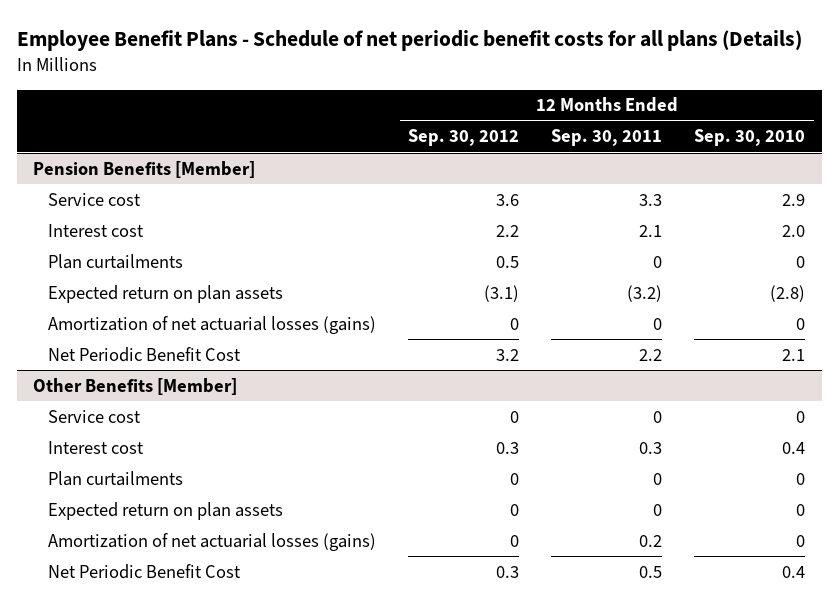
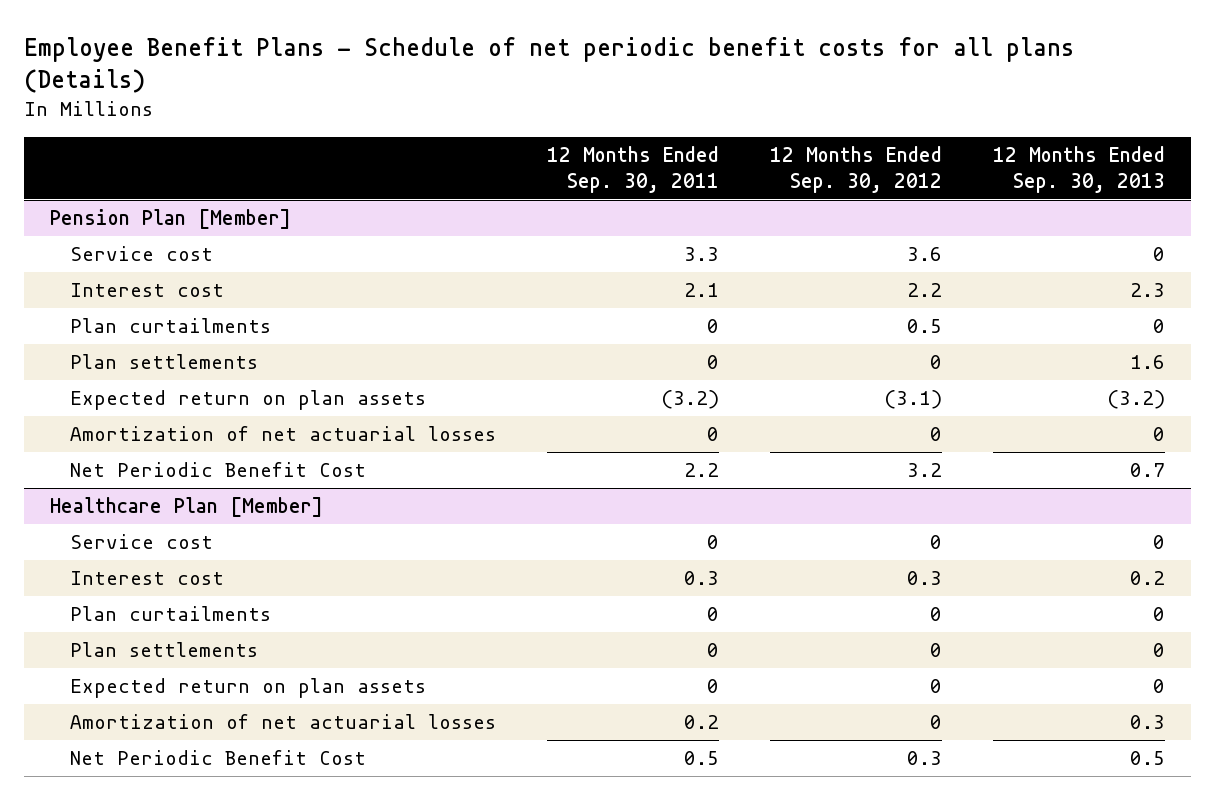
- | 12 Months Ended Sep. 30, 2012 | 12 Months Ended Sep. 30, 2011 | 12 Months Ended Sep. 30, 2010
+ | 12 Months Ended Sep. 30, 2011 | 12 Months Ended Sep. 30, 2012 | 12 Months Ended Sep. 30, 2013
- Pension Benefits [Member]
+ Pension Plan [Member]
+ Plan settlements | 0 | 0 | 1.6
- Amortization of net actuarial losses (gains) | 0 | 0 | 0
+ Amortization of net actuarial losses | 0 | 0 | 0
- Other Benefits [Member]
+ Healthcare Plan [Member]
+ Plan settlements | 0 | 0 | 0
- Amortization of net actuarial losses (gains) | 0 | 0.2 | 0
+ Amortization of net actuarial losses | 0.2 | 0 | 0.3

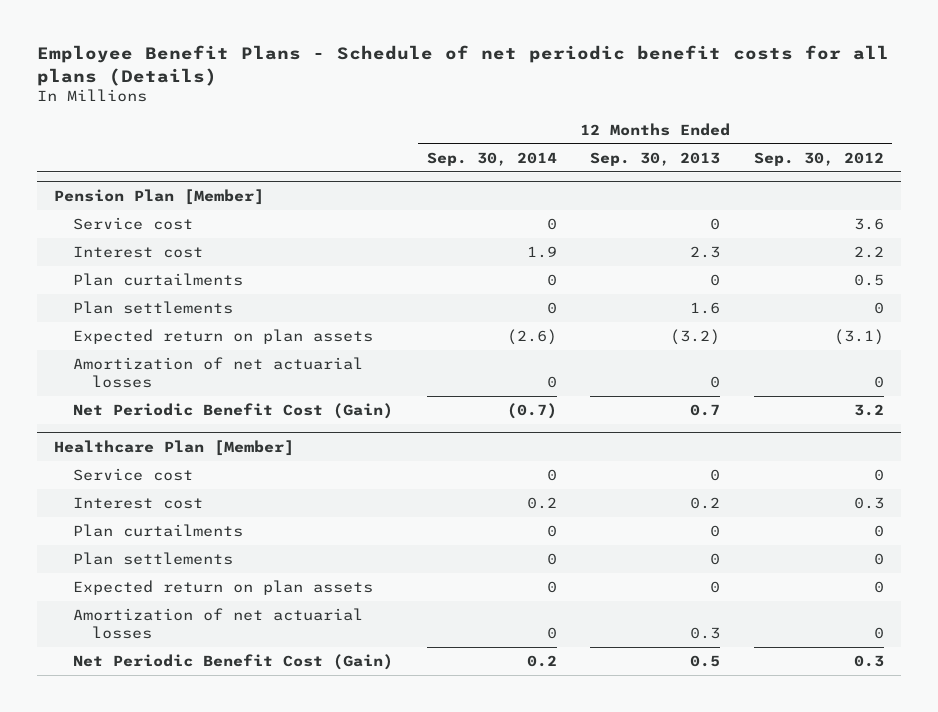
- | 12 Months Ended Sep. 30, 2011 | 12 Months Ended Sep. 30, 2012 | 12 Months Ended Sep. 30, 2013
+ | 12 Months Ended Sep. 30, 2014 | 12 Months Ended Sep. 30, 2013 | 12 Months Ended Sep. 30, 2012
@ Pension Plan [Member]
- Net Periodic Benefit Cost | 2.2 | 3.2 | 0.7
+ Net Periodic Benefit Cost (Gain) | (0.7) | 0.7 | 3.2
@ Healthcare Plan [Member]
- Net Periodic Benefit Cost | 0.5 | 0.3 | 0.5
+ Net Periodic Benefit Cost (Gain) | 0.2 | 0.5 | 0.3

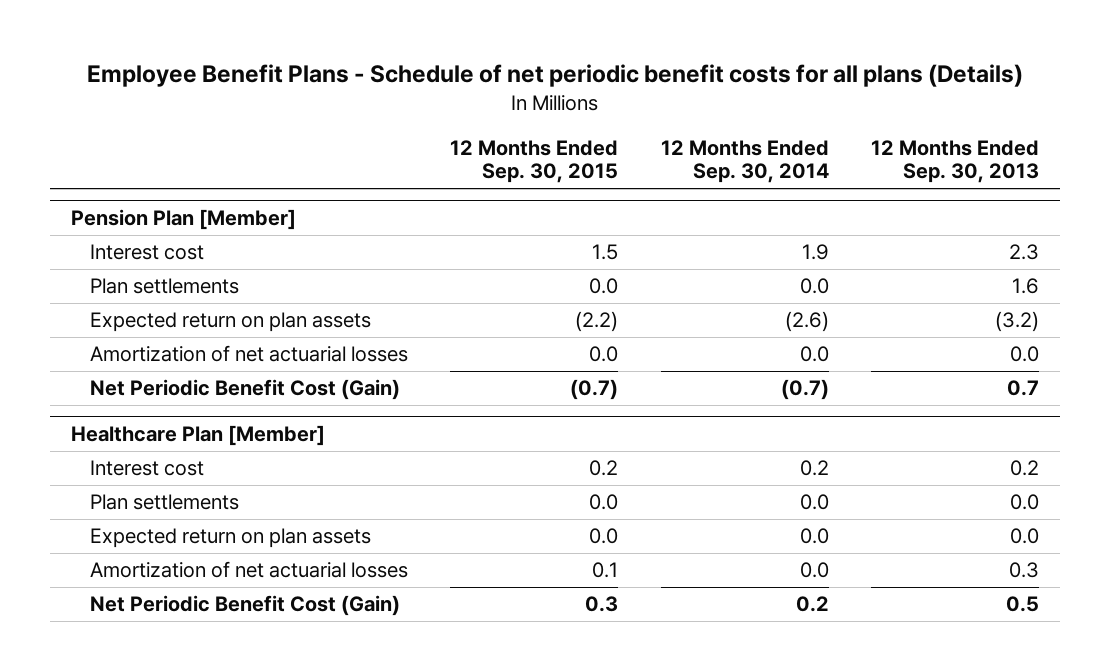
- | 12 Months Ended Sep. 30, 2014 | 12 Months Ended Sep. 30, 2013 | 12 Months Ended Sep. 30, 2012
+ | 12 Months Ended Sep. 30, 2015 | 12 Months Ended Sep. 30, 2014 | 12 Months Ended Sep. 30, 2013
@ Pension Plan [Member]
- Service cost | 0 | 0 | 3.6
- Plan curtailments | 0 | 0 | 0.5
- Plan settlements | 0 | 1.6 | 0
+ Plan settlements | 0.0 | 0.0 | 1.6
- Amortization of net actuarial losses | 0 | 0 | 0
+ Amortization of net actuarial losses | 0.0 | 0.0 | 0.0
@ Healthcare Plan [Member]
- Service cost | 0 | 0 | 0
- Plan curtailments | 0 | 0 | 0
- Plan settlements | 0 | 0 | 0
- Expected return on plan assets | 0 | 0 | 0
- Amortization of net actuarial losses | 0 | 0.3 | 0
+ Plan settlements | 0.0 | 0.0 | 0.0
+ Expected return on plan assets | 0.0 | 0.0 | 0.0
+ Amortization of net actuarial losses | 0.1 | 0.0 | 0.3

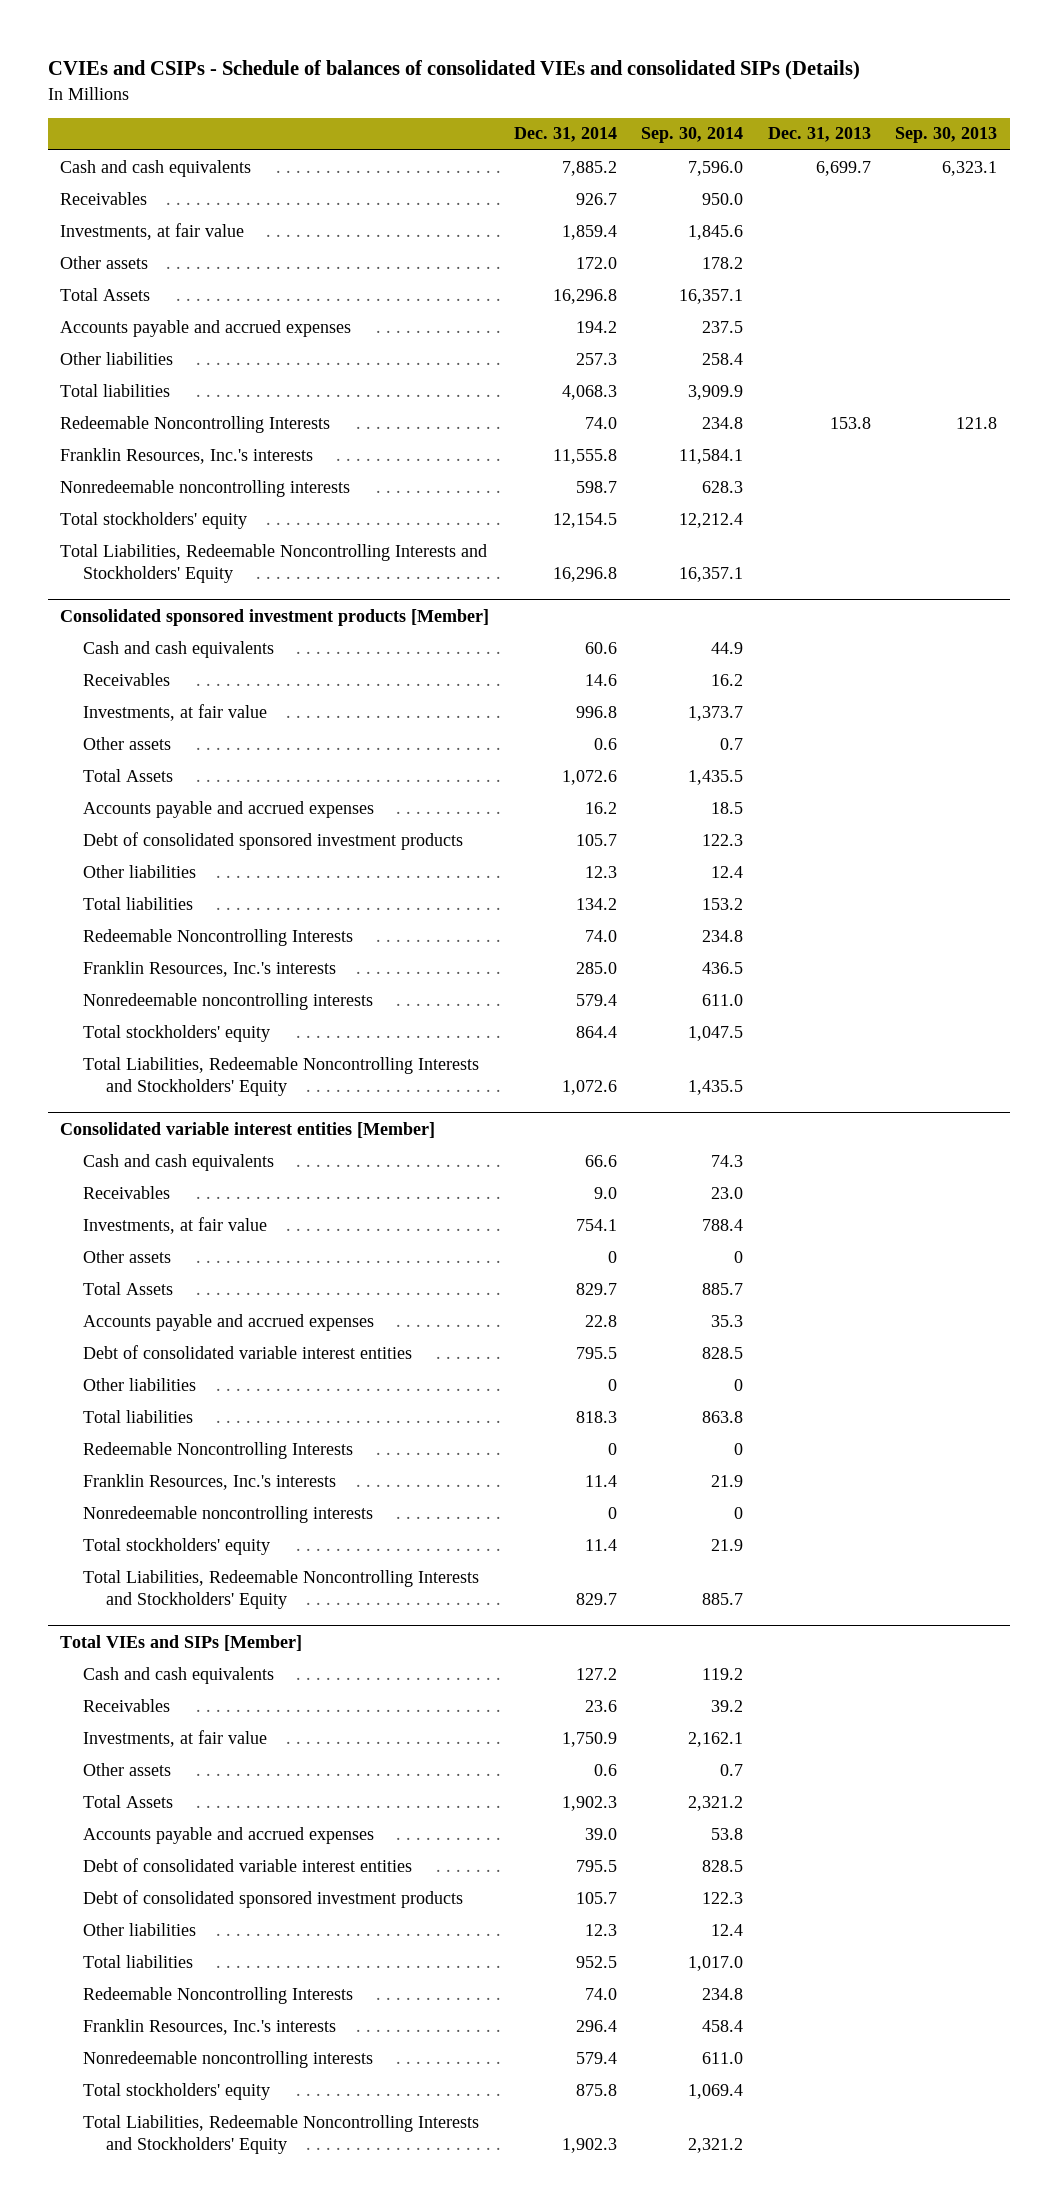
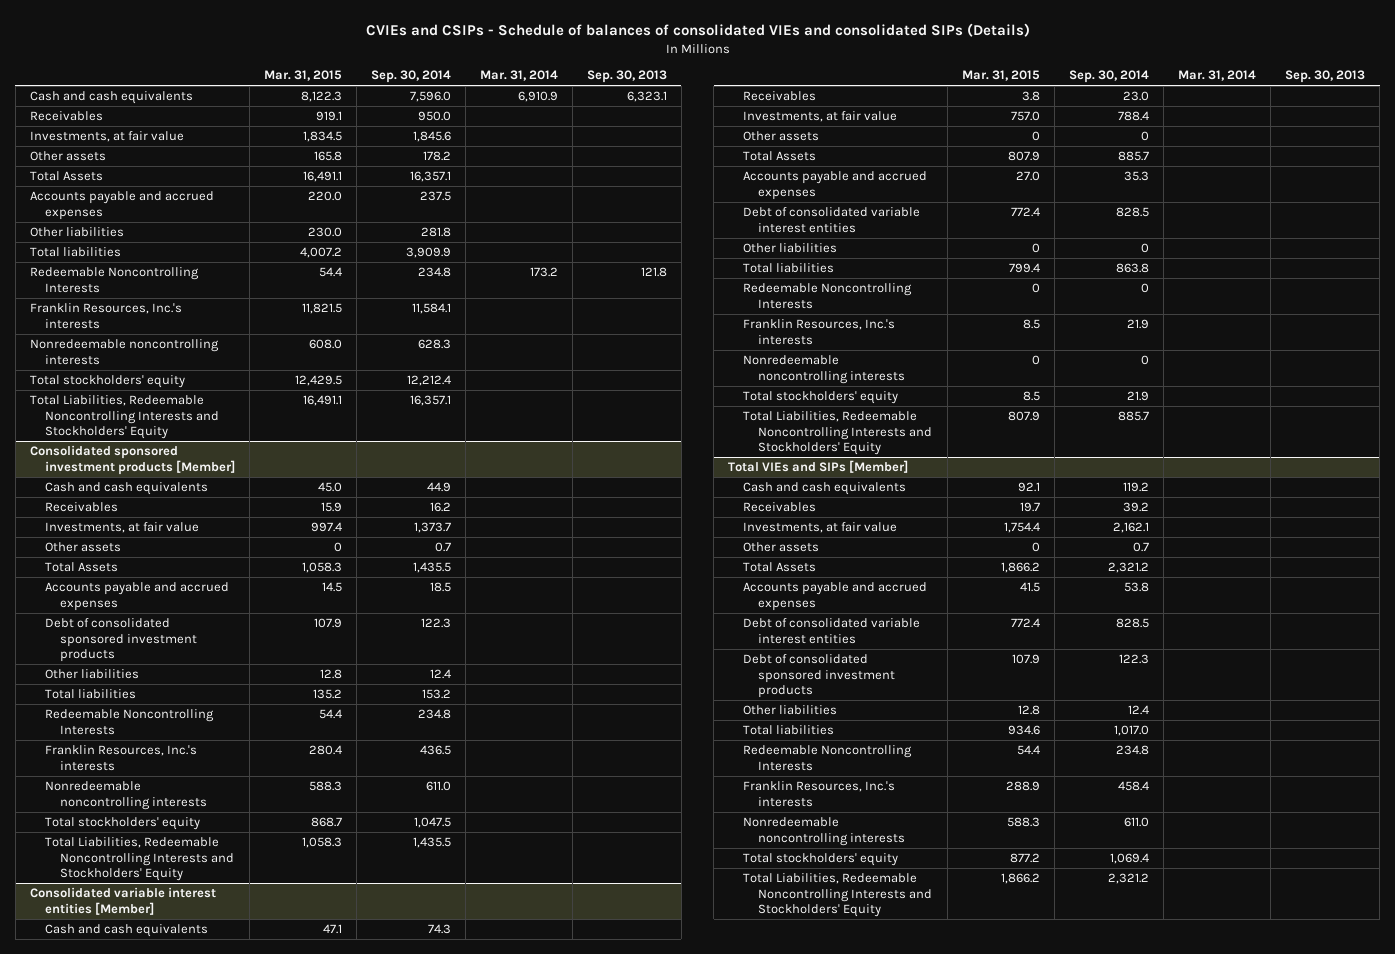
- | Dec. 31, 2014 | Sep. 30, 2014 | Dec. 31, 2013 | Sep. 30, 2013
+ | Mar. 31, 2015 | Sep. 30, 2014 | Mar. 31, 2014 | Sep. 30, 2013
- Other liabilities | 257.3 | 258.4 | |
+ Other liabilities | 230.0 | 281.8 | |

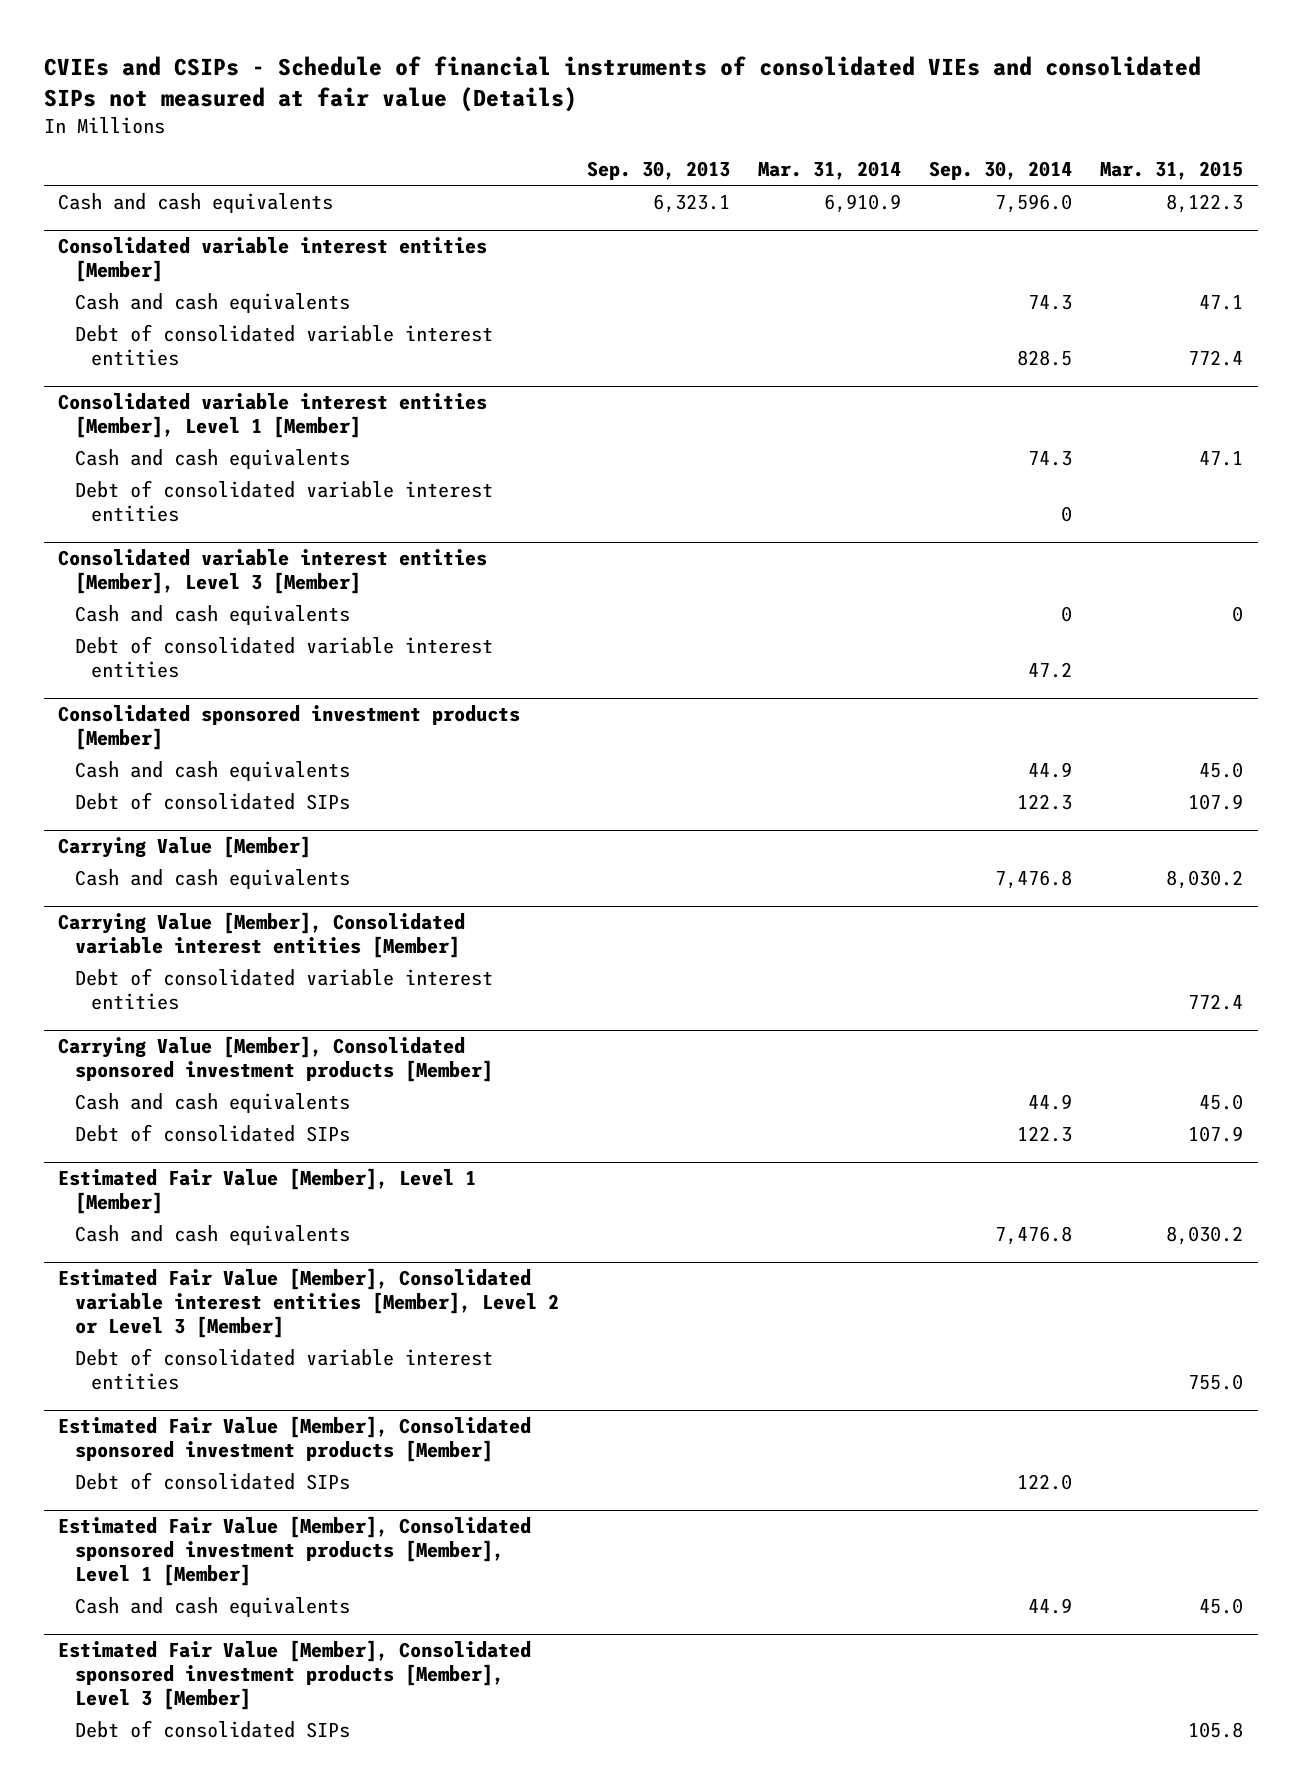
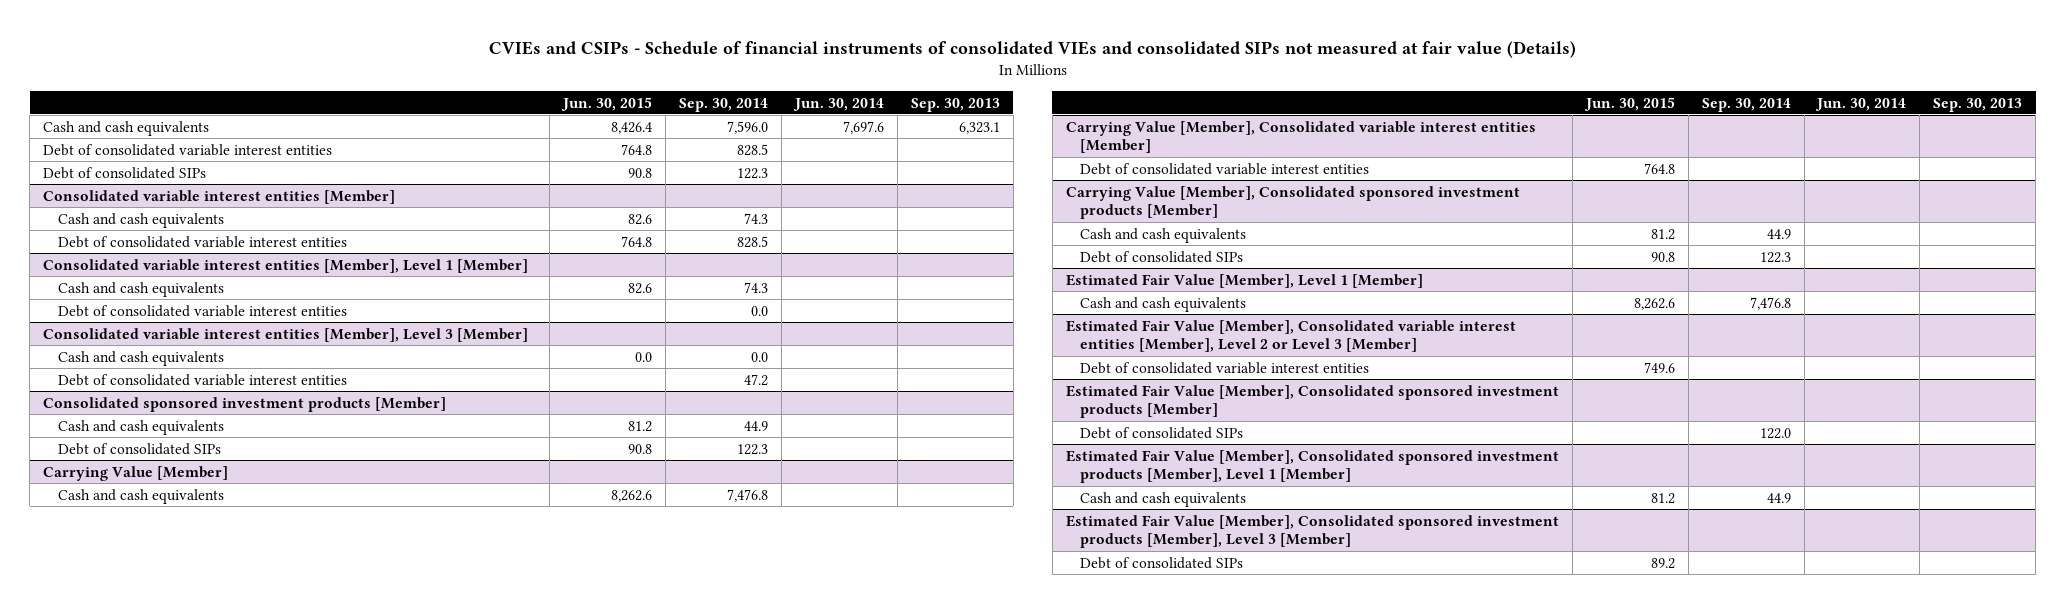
- | Sep. 30, 2013 | Mar. 31, 2014 | Sep. 30, 2014 | Mar. 31, 2015
+ | Jun. 30, 2015 | Sep. 30, 2014 | Jun. 30, 2014 | Sep. 30, 2013
+ Debt of consolidated variable interest entities | 764.8 | 828.5 | |
+ Debt of consolidated SIPs | 90.8 | 122.3 | |
@ Consolidated variable interest entities [Member], Level 1 [Member]
- Debt of consolidated variable interest entities | | | 0 |
+ Debt of consolidated variable interest entities | | 0.0 | |
@ Consolidated variable interest entities [Member], Level 3 [Member]
- Cash and cash equivalents | | | 0 | 0
+ Cash and cash equivalents | 0.0 | 0.0 | |

